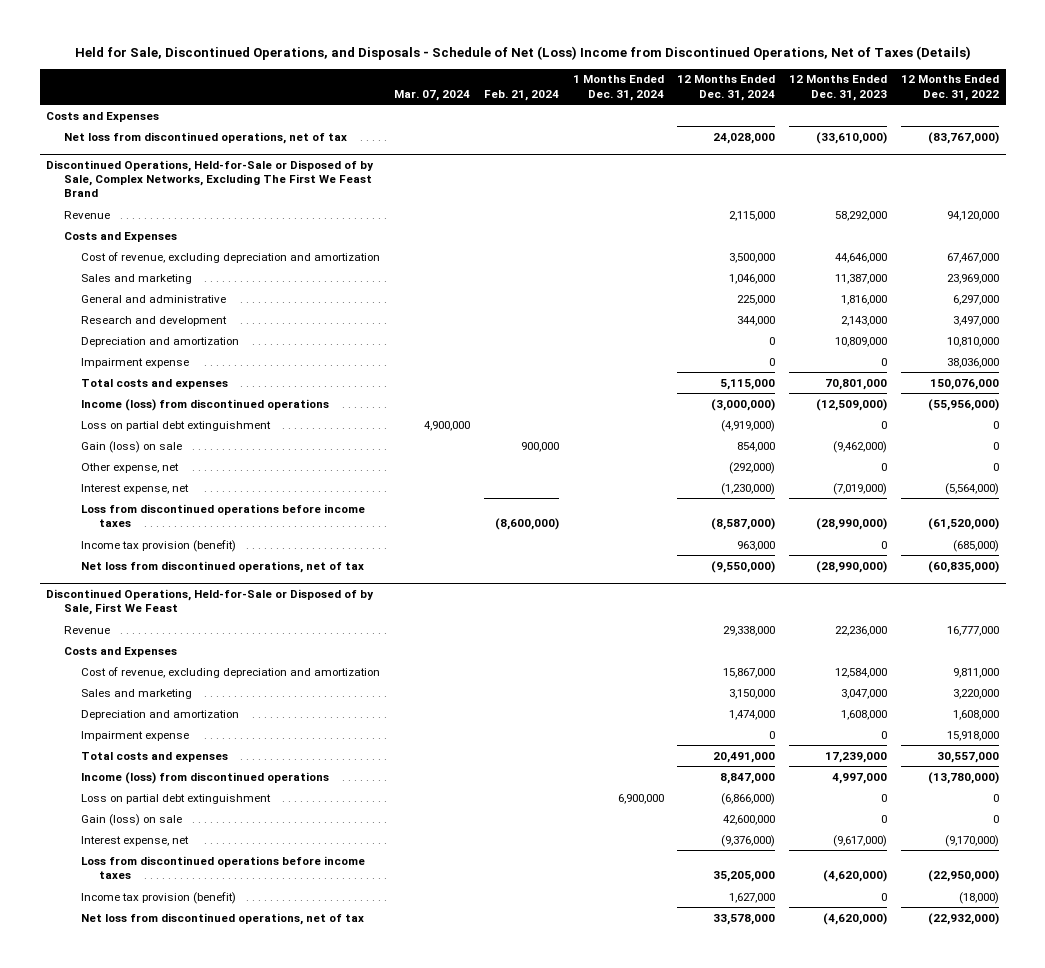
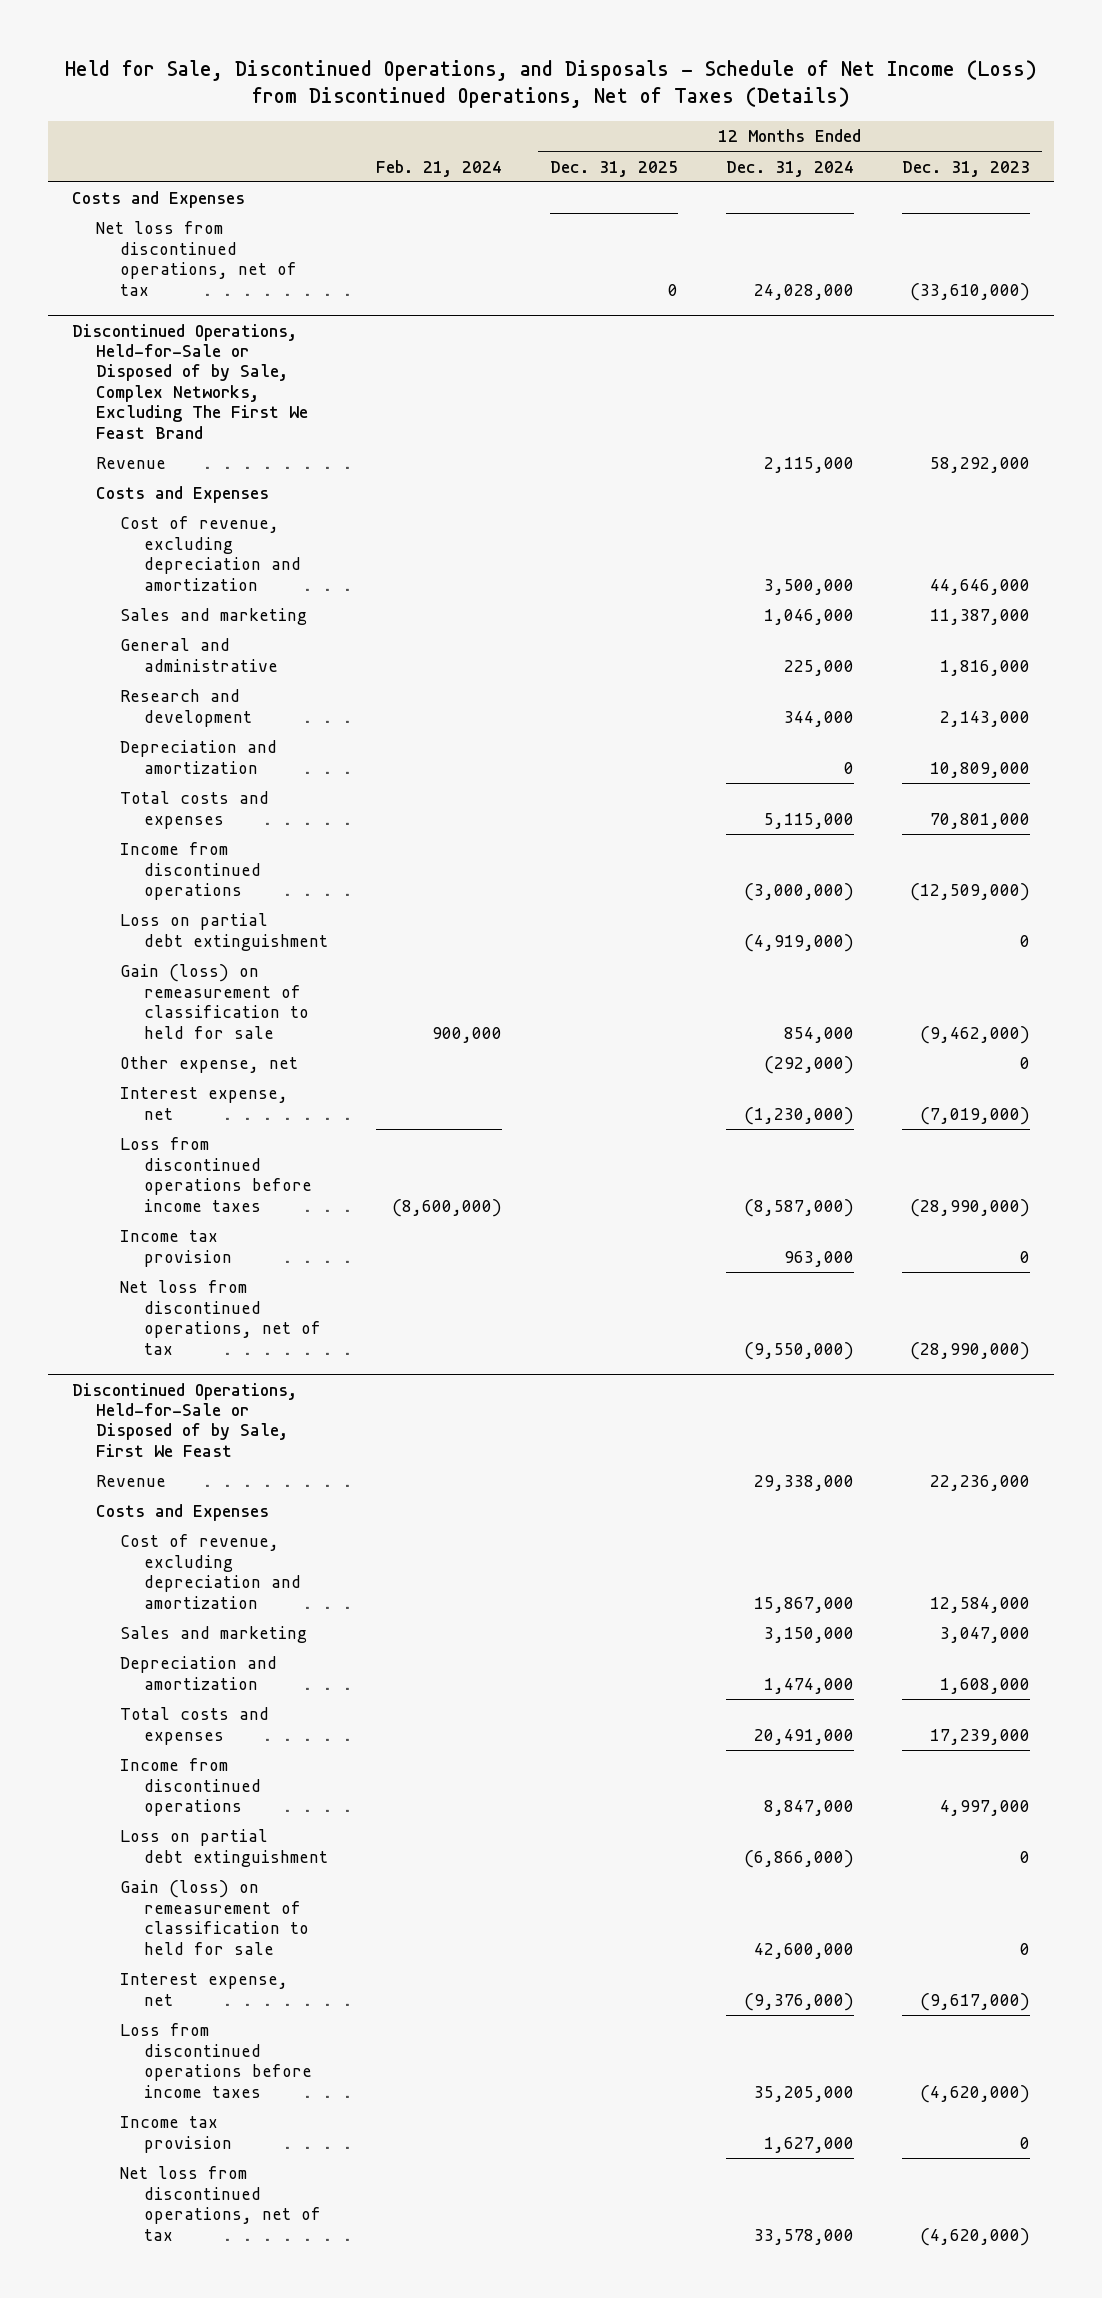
- Held for Sale, Discontinued Operations, and Disposals - Schedule of Net (Loss) Income from Discontinued Operations, Net of Taxes (Details)
+ Held for Sale, Discontinued Operations, and Disposals - Schedule of Net Income (Loss) from Discontinued Operations, Net of Taxes (Details)
- | Mar. 07, 2024 | Feb. 21, 2024 | 1 Months Ended Dec. 31, 2024 | 12 Months Ended Dec. 31, 2024 | 12 Months Ended Dec. 31, 2023 | 12 Months Ended Dec. 31, 2022
+ | Feb. 21, 2024 | 12 Months Ended Dec. 31, 2025 | 12 Months Ended Dec. 31, 2024 | 12 Months Ended Dec. 31, 2023
@ Discontinued Operations, Held-for-Sale or Disposed of by Sale, Complex Networks, Excluding The First We Feast Brand
- Impairment expense | | | | 0 | 0 | 38,036,000
- Income (loss) from discontinued operations | | | | (3,000,000) | (12,509,000) | (55,956,000)
+ Income from discontinued operations | | | (3,000,000) | (12,509,000)
- Gain (loss) on sale | | 900,000 | | 854,000 | (9,462,000) | 0
+ Gain (loss) on remeasurement of classification to held for sale | 900,000 | | 854,000 | (9,462,000)
- Income tax provision (benefit) | | | | 963,000 | 0 | (685,000)
+ Income tax provision | | | 963,000 | 0
@ Discontinued Operations, Held-for-Sale or Disposed of by Sale, First We Feast
- Impairment expense | | | | 0 | 0 | 15,918,000
- Income (loss) from discontinued operations | | | | 8,847,000 | 4,997,000 | (13,780,000)
+ Income from discontinued operations | | | 8,847,000 | 4,997,000
- Gain (loss) on sale | | | | 42,600,000 | 0 | 0
+ Gain (loss) on remeasurement of classification to held for sale | | | 42,600,000 | 0
- Income tax provision (benefit) | | | | 1,627,000 | 0 | (18,000)
+ Income tax provision | | | 1,627,000 | 0

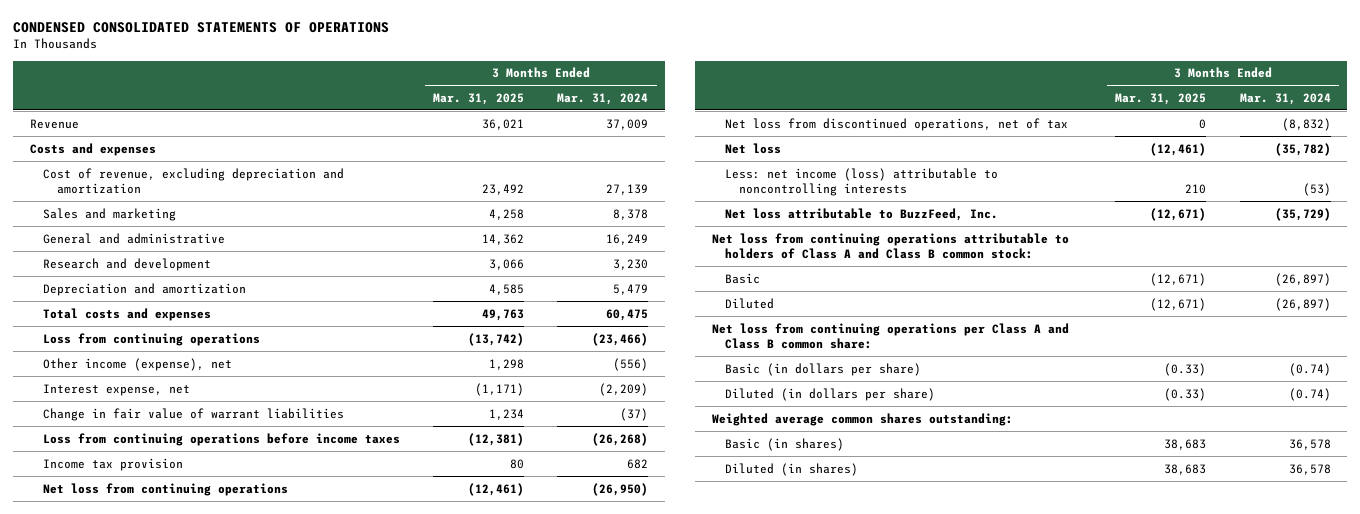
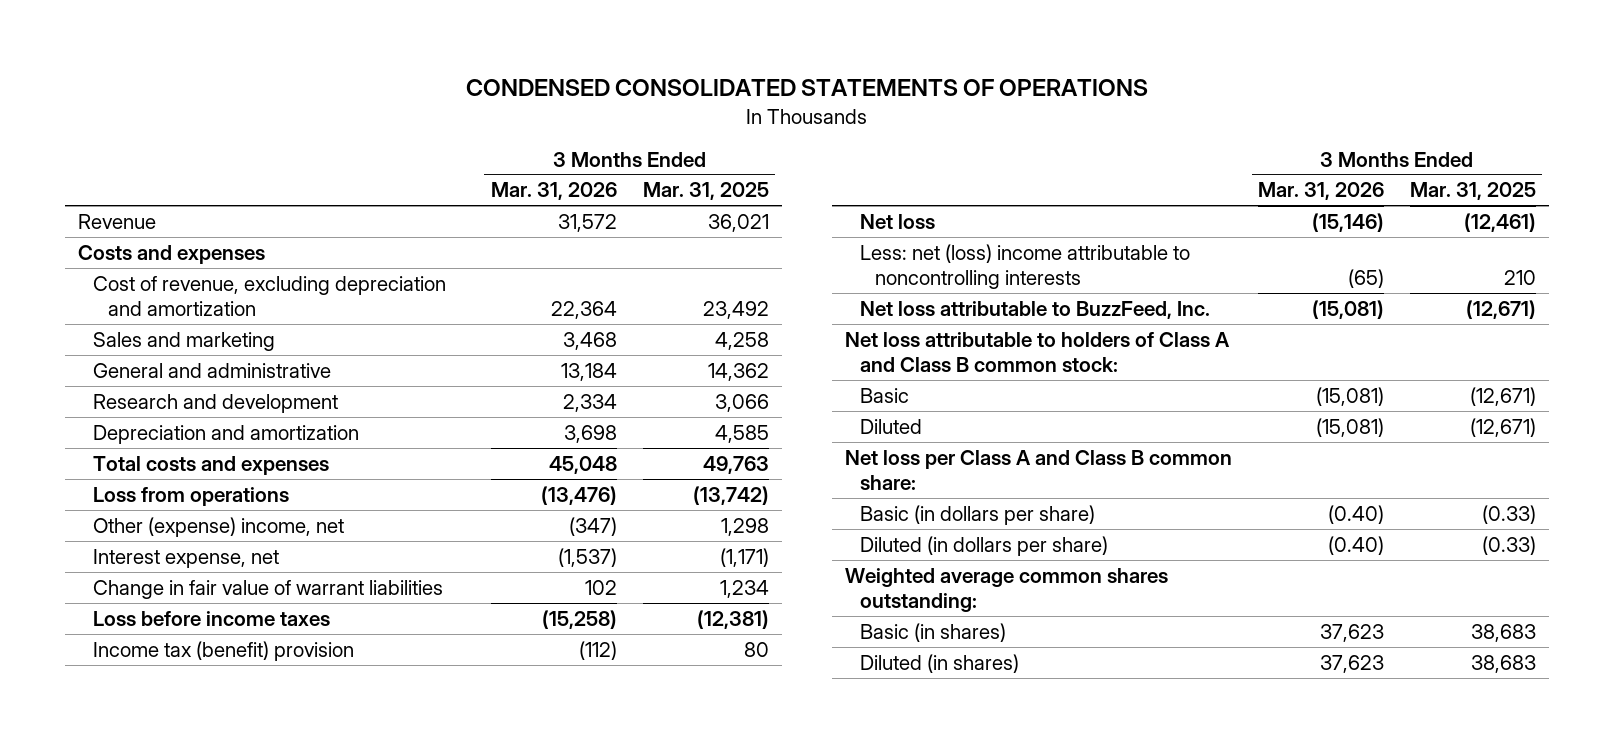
- | 3 Months Ended Mar. 31, 2025 | 3 Months Ended Mar. 31, 2024
+ | 3 Months Ended Mar. 31, 2026 | 3 Months Ended Mar. 31, 2025
- Loss from continuing operations | (13,742) | (23,466)
- Other income (expense), net | 1,298 | (556)
+ Loss from operations | (13,476) | (13,742)
+ Other (expense) income, net | (347) | 1,298
- Loss from continuing operations before income taxes | (12,381) | (26,268)
- Income tax provision | 80 | 682
- Net loss from continuing operations | (12,461) | (26,950)
- Net loss from discontinued operations, net of tax | 0 | (8,832)
+ Loss before income taxes | (15,258) | (12,381)
+ Income tax (benefit) provision | (112) | 80
- Less: net income (loss) attributable to noncontrolling interests | 210 | (53)
+ Less: net (loss) income attributable to noncontrolling interests | (65) | 210
- Net loss from continuing operations attributable to holders of Class A and Class B common stock:
+ Net loss attributable to holders of Class A and Class B common stock:
- Net loss from continuing operations per Class A and Class B common share:
+ Net loss per Class A and Class B common share:

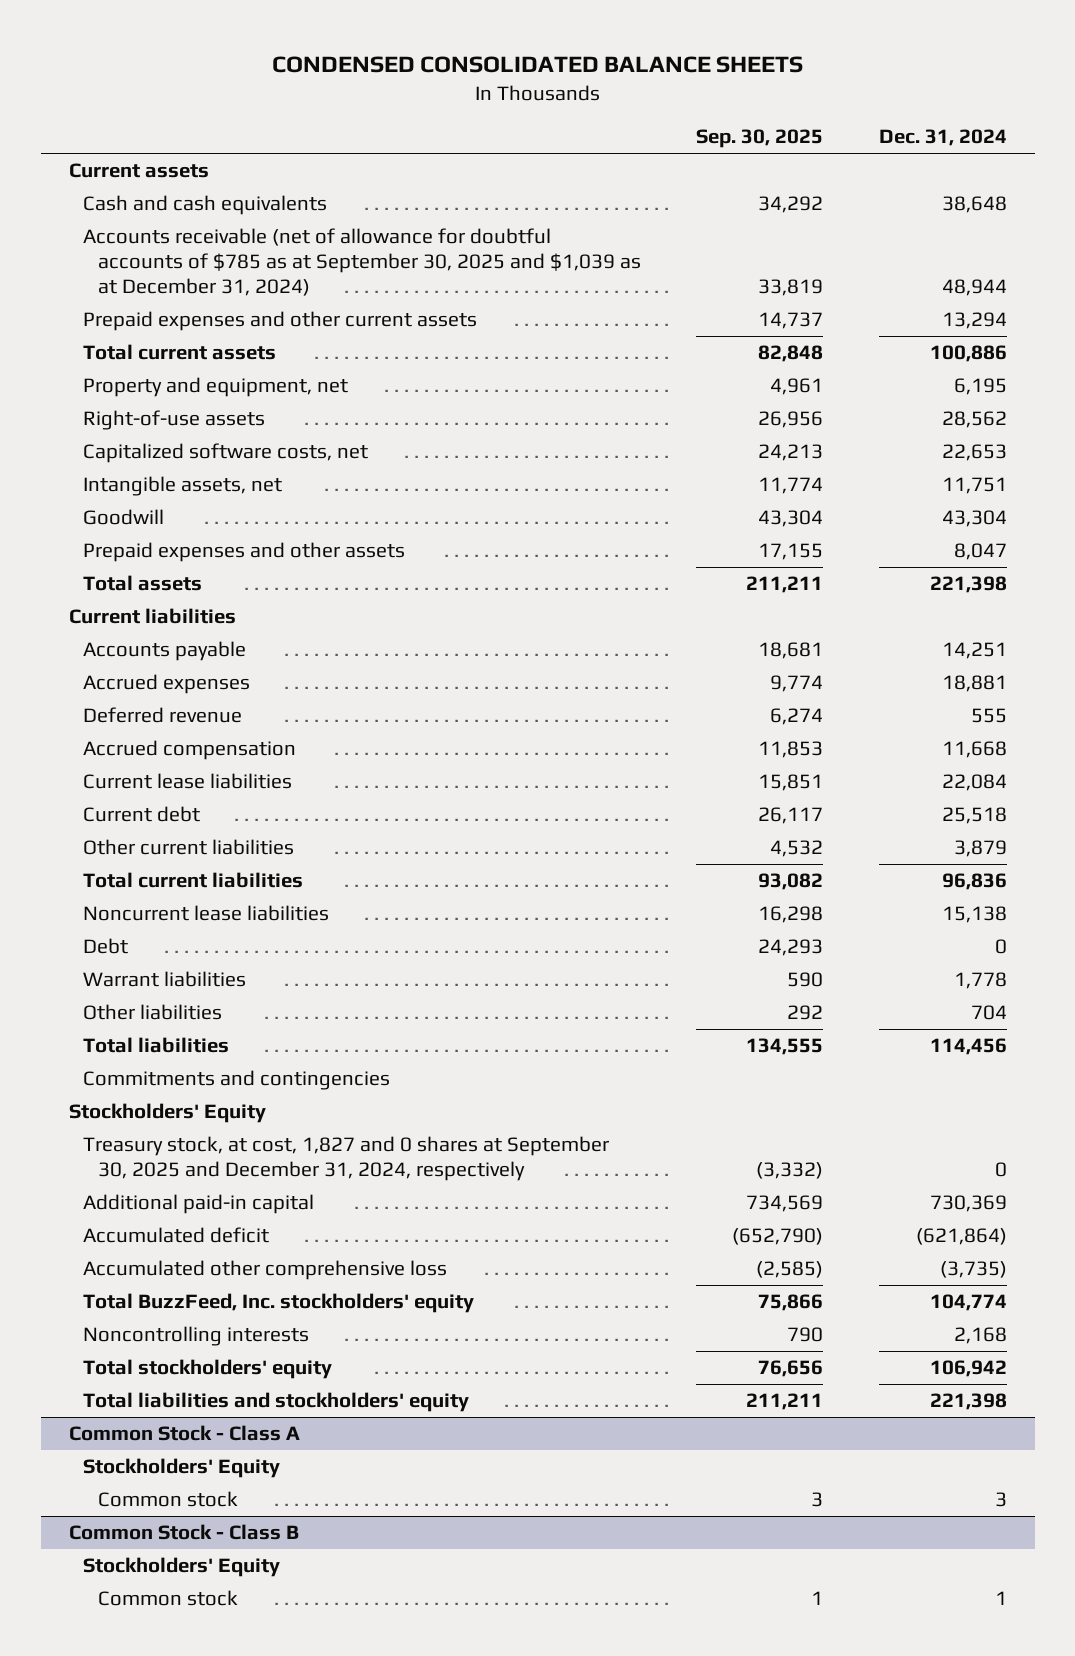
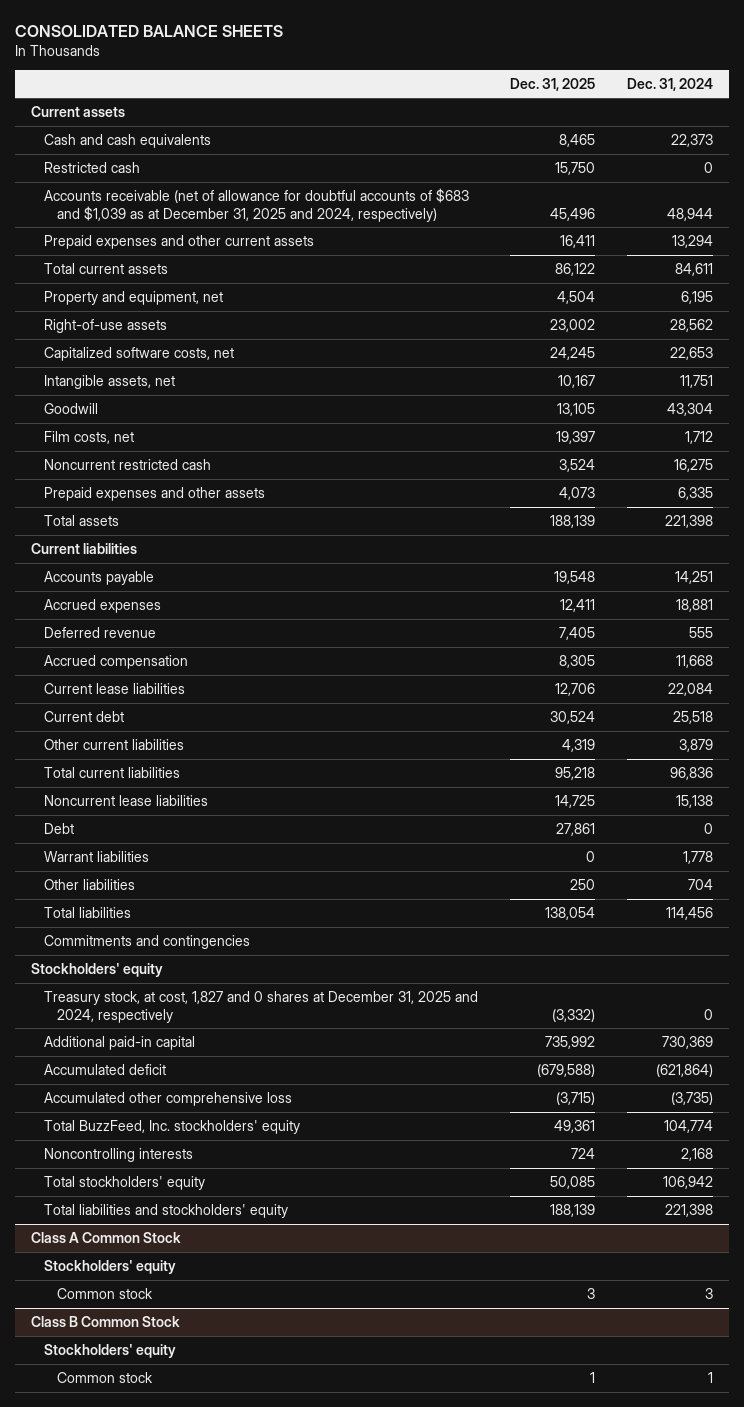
- CONDENSED CONSOLIDATED BALANCE SHEETS
+ CONSOLIDATED BALANCE SHEETS
- | Sep. 30, 2025 | Dec. 31, 2024
+ | Dec. 31, 2025 | Dec. 31, 2024
- Cash and cash equivalents | 34,292 | 38,648
- Accounts receivable (net of allowance for doubtful accounts of $785 as at September 30, 2025 and $1,039 as at December 31, 2024) | 33,819 | 48,944
+ Cash and cash equivalents | 8,465 | 22,373
+ Restricted cash | 15,750 | 0
+ Accounts receivable (net of allowance for doubtful accounts of $683 and $1,039 as at December 31, 2025 and 2024, respectively) | 45,496 | 48,944
- Total current assets | 82,848 | 100,886
+ Total current assets | 86,122 | 84,611
- Prepaid expenses and other assets | 17,155 | 8,047
+ Film costs, net | 19,397 | 1,712
+ Noncurrent restricted cash | 3,524 | 16,275
+ Prepaid expenses and other assets | 4,073 | 6,335
- Stockholders' Equity
- Treasury stock, at cost, 1,827 and 0 shares at September 30, 2025 and December 31, 2024, respectively | (3,332) | 0
+ Stockholders' equity
+ Treasury stock, at cost, 1,827 and 0 shares at December 31, 2025 and 2024, respectively | (3,332) | 0
- Common Stock - Class A
- Stockholders' Equity
+ Class A Common Stock
+ Stockholders' equity
- Common Stock - Class B
- Stockholders' Equity
+ Class B Common Stock
+ Stockholders' equity

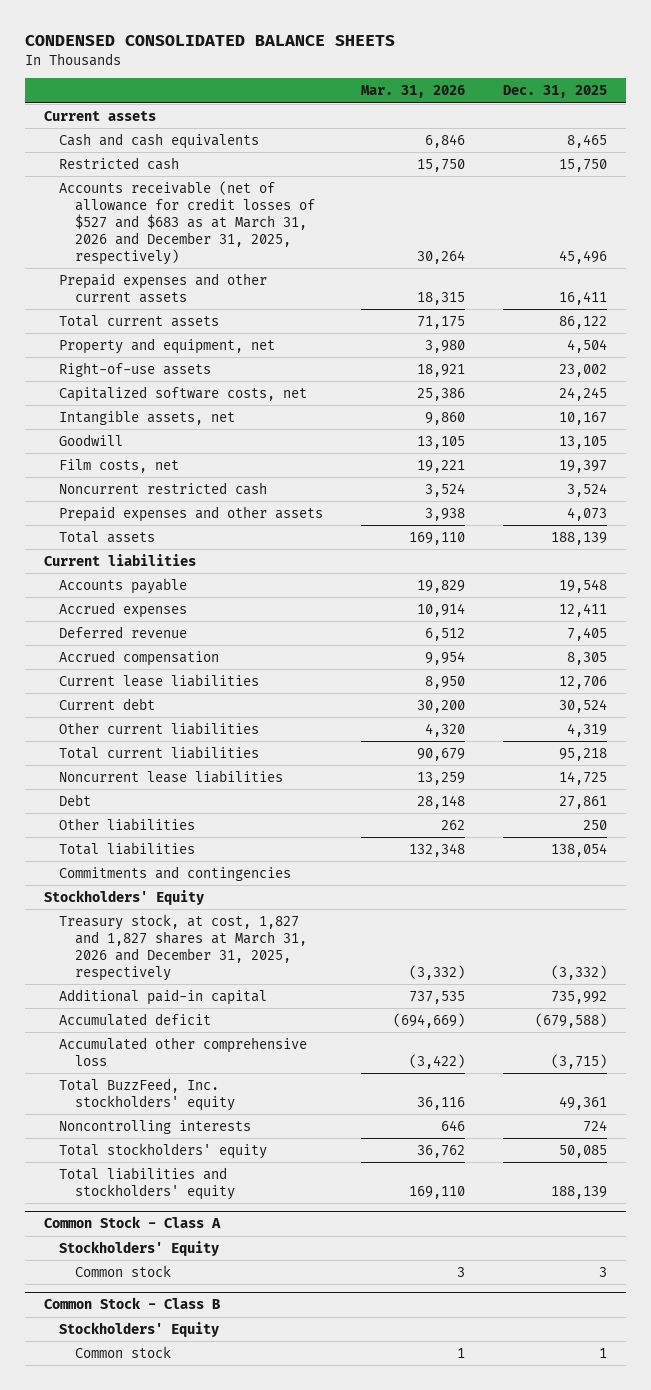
- CONSOLIDATED BALANCE SHEETS
+ CONDENSED CONSOLIDATED BALANCE SHEETS
- | Dec. 31, 2025 | Dec. 31, 2024
+ | Mar. 31, 2026 | Dec. 31, 2025
- Accounts receivable (net of allowance for doubtful accounts of $683 and $1,039 as at December 31, 2025 and 2024, respectively) | 45,496 | 48,944
+ Accounts receivable (net of allowance for credit losses of $527 and $683 as at March 31, 2026 and December 31, 2025, respectively) | 30,264 | 45,496
- Warrant liabilities | 0 | 1,778
- Stockholders' equity
- Treasury stock, at cost, 1,827 and 0 shares at December 31, 2025 and 2024, respectively | (3,332) | 0
+ Stockholders' Equity
+ Treasury stock, at cost, 1,827 and 1,827 shares at March 31, 2026 and December 31, 2025, respectively | (3,332) | (3,332)
- Class A Common Stock
- Stockholders' equity
+ Common Stock - Class A
+ Stockholders' Equity
- Class B Common Stock
- Stockholders' equity
+ Common Stock - Class B
+ Stockholders' Equity

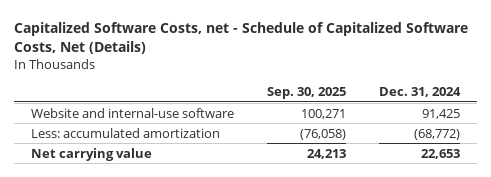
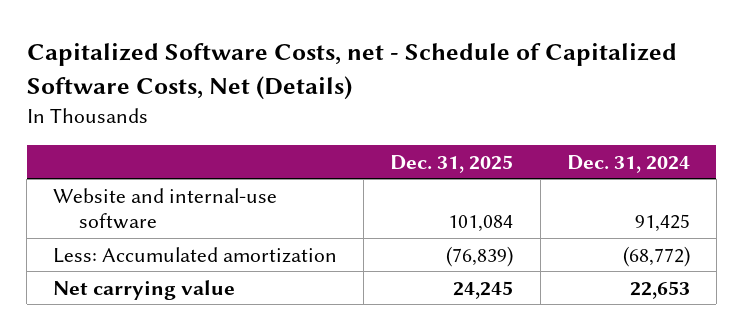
- | Sep. 30, 2025 | Dec. 31, 2024
+ | Dec. 31, 2025 | Dec. 31, 2024
- Less: accumulated amortization | (76,058) | (68,772)
+ Less: Accumulated amortization | (76,839) | (68,772)

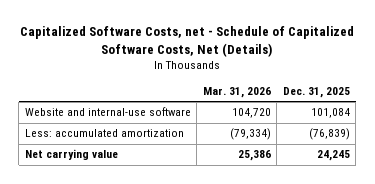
- | Dec. 31, 2025 | Dec. 31, 2024
+ | Mar. 31, 2026 | Dec. 31, 2025
- Less: Accumulated amortization | (76,839) | (68,772)
+ Less: accumulated amortization | (79,334) | (76,839)

